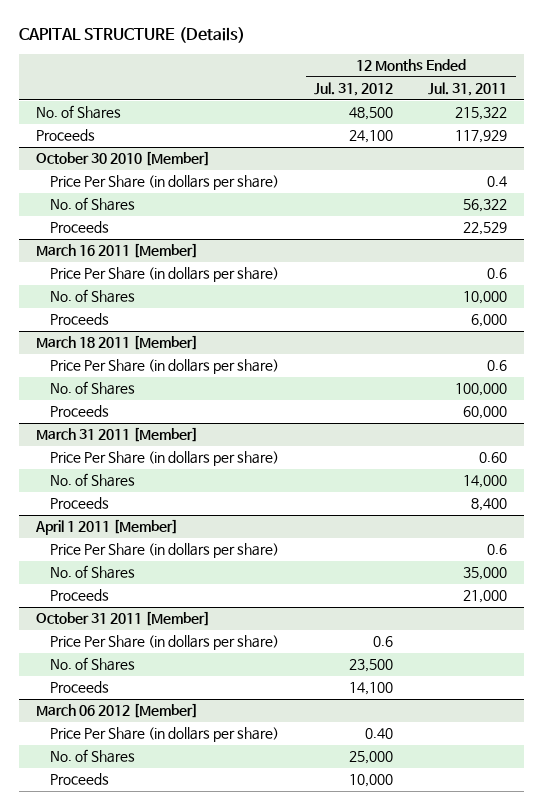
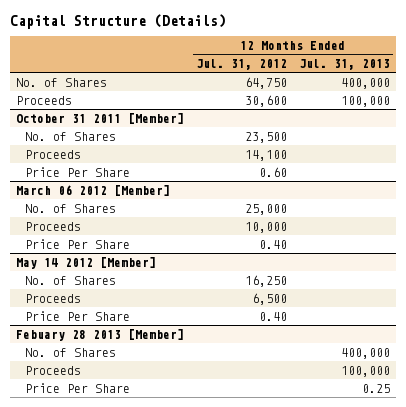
- CAPITAL STRUCTURE (Details)
+ Capital Structure (Details)
- | 12 Months Ended Jul. 31, 2012 | 12 Months Ended Jul. 31, 2011
+ | 12 Months Ended Jul. 31, 2012 | 12 Months Ended Jul. 31, 2013
- No. of Shares | 48,500 | 215,322
- Proceeds | 24,100 | 117,929
- October 30 2010 [Member]
- Price Per Share (in dollars per share) | | 0.4
- No. of Shares | | 56,322
- Proceeds | | 22,529
- March 16 2011 [Member]
- Price Per Share (in dollars per share) | | 0.6
- No. of Shares | | 10,000
- Proceeds | | 6,000
- March 18 2011 [Member]
- Price Per Share (in dollars per share) | | 0.6
- No. of Shares | | 100,000
- Proceeds | | 60,000
- March 31 2011 [Member]
- Price Per Share (in dollars per share) | | 0.60
- No. of Shares | | 14,000
- Proceeds | | 8,400
- April 1 2011 [Member]
- Price Per Share (in dollars per share) | | 0.6
- No. of Shares | | 35,000
- Proceeds | | 21,000
+ No. of Shares | 64,750 | 400,000
+ Proceeds | 30,600 | 100,000
@ October 31 2011 [Member]
- Price Per Share (in dollars per share) | 0.6 |
+ Price Per Share | 0.60 |
@ March 06 2012 [Member]
- Price Per Share (in dollars per share) | 0.40 |
+ Price Per Share | 0.40 |
+ May 14 2012 [Member]
+ No. of Shares | 16,250 |
+ Proceeds | 6,500 |
+ Price Per Share | 0.40 |
+ Febuary 28 2013 [Member]
+ No. of Shares | | 400,000
+ Proceeds | | 100,000
+ Price Per Share | | 0.25

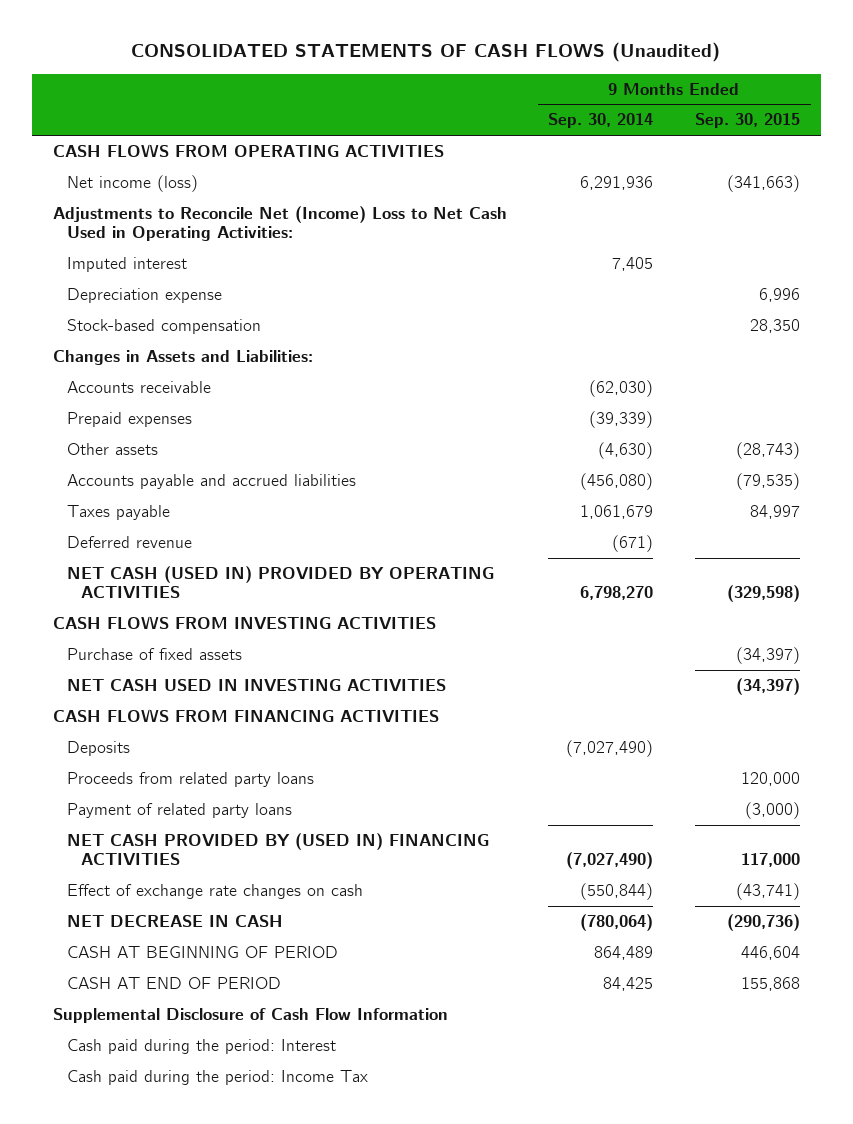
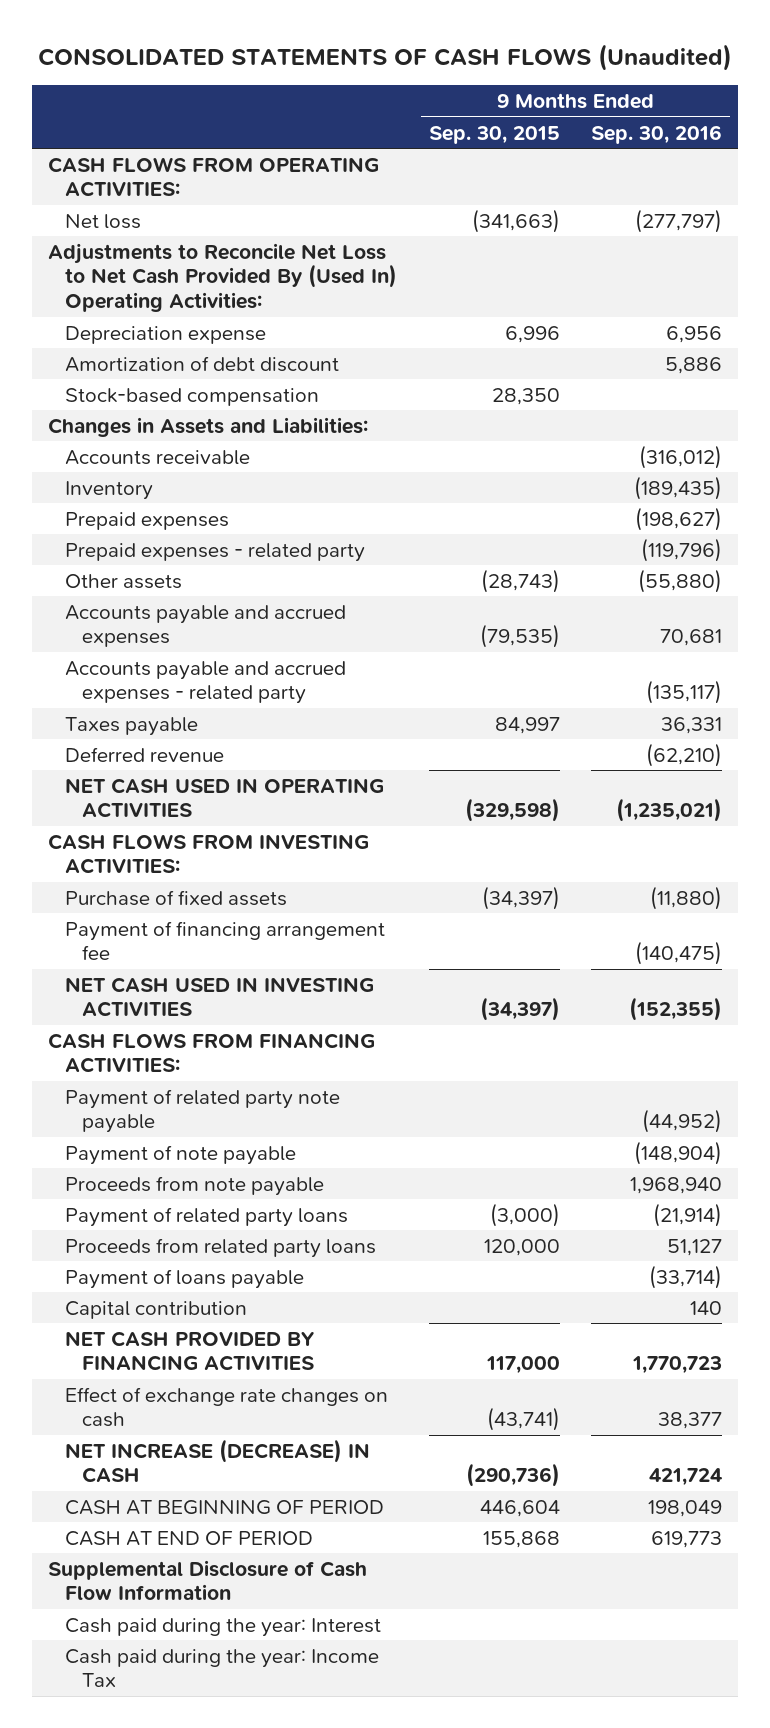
- | 9 Months Ended Sep. 30, 2014 | 9 Months Ended Sep. 30, 2015
+ | 9 Months Ended Sep. 30, 2015 | 9 Months Ended Sep. 30, 2016
- CASH FLOWS FROM OPERATING ACTIVITIES
- Net income (loss) | 6,291,936 | (341,663)
- Adjustments to Reconcile Net (Income) Loss to Net Cash Used in Operating Activities:
- Imputed interest | 7,405 |
+ CASH FLOWS FROM OPERATING ACTIVITIES:
+ Net loss | (341,663) | (277,797)
+ Adjustments to Reconcile Net Loss to Net Cash Provided By (Used In) Operating Activities:
+ Amortization of debt discount | | 5,886
+ Inventory | | (189,435)
+ Prepaid expenses - related party | | (119,796)
- Accounts payable and accrued liabilities | (456,080) | (79,535)
+ Accounts payable and accrued expenses | (79,535) | 70,681
+ Accounts payable and accrued expenses - related party | | (135,117)
- NET CASH (USED IN) PROVIDED BY OPERATING ACTIVITIES | 6,798,270 | (329,598)
- CASH FLOWS FROM INVESTING ACTIVITIES
+ NET CASH USED IN OPERATING ACTIVITIES | (329,598) | (1,235,021)
+ CASH FLOWS FROM INVESTING ACTIVITIES:
+ Payment of financing arrangement fee | | (140,475)
- CASH FLOWS FROM FINANCING ACTIVITIES
- Deposits | (7,027,490) |
+ CASH FLOWS FROM FINANCING ACTIVITIES:
+ Payment of related party note payable | | (44,952)
+ Payment of note payable | | (148,904)
+ Proceeds from note payable | | 1,968,940
- NET CASH PROVIDED BY (USED IN) FINANCING ACTIVITIES | (7,027,490) | 117,000
moved down: Proceeds from related party loans | 120,000 | 51,127
+ Payment of loans payable | | (33,714)
+ Capital contribution | | 140
+ NET CASH PROVIDED BY FINANCING ACTIVITIES | 117,000 | 1,770,723
- NET DECREASE IN CASH | (780,064) | (290,736)
+ NET INCREASE (DECREASE) IN CASH | (290,736) | 421,724
- Cash paid during the period: Interest
- Cash paid during the period: Income Tax
+ Cash paid during the year: Interest
+ Cash paid during the year: Income Tax

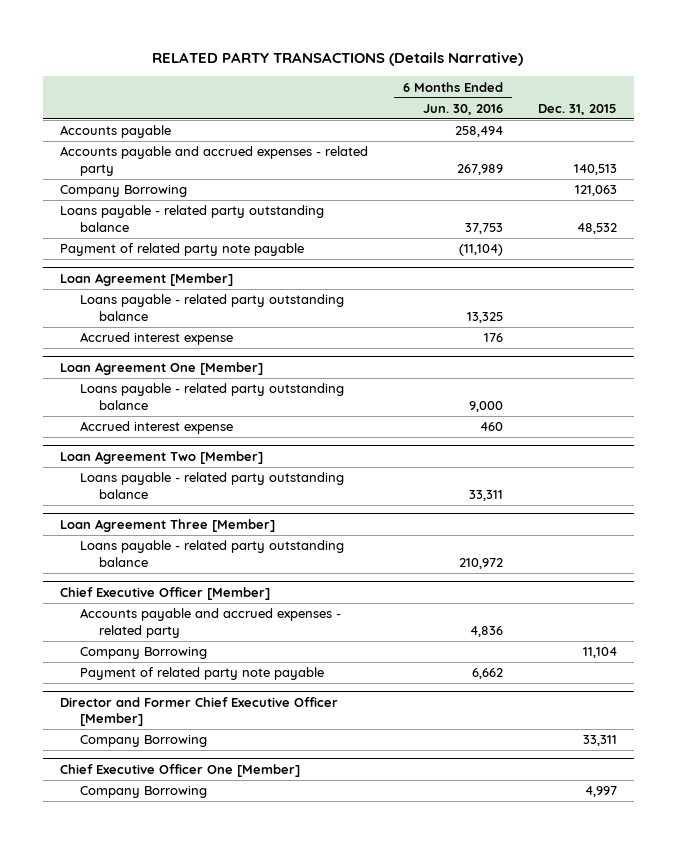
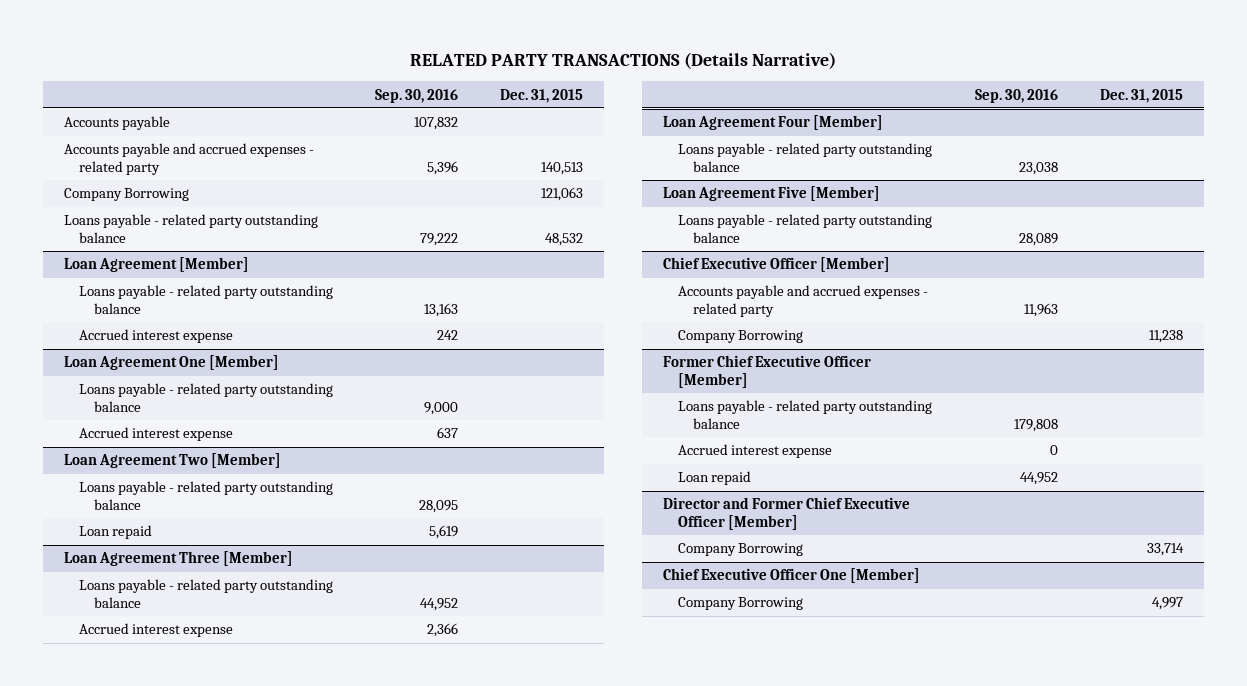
- | 6 Months Ended Jun. 30, 2016 | Dec. 31, 2015
+ | Sep. 30, 2016 | Dec. 31, 2015
- Payment of related party note payable | (11,104) |
@ Loan Agreement Two [Member]
+ Loan repaid | 5,619 |
@ Loan Agreement Three [Member]
+ Accrued interest expense | 2,366 |
+ Loan Agreement Four [Member]
+ Loans payable - related party outstanding balance | 23,038 |
+ Loan Agreement Five [Member]
+ Loans payable - related party outstanding balance | 28,089 |
@ Chief Executive Officer [Member]
- Company Borrowing | | 11,104
- Payment of related party note payable | 6,662 |
+ Company Borrowing | | 11,238
+ Former Chief Executive Officer [Member]
+ Loans payable - related party outstanding balance | 179,808 |
+ Accrued interest expense | 0 |
+ Loan repaid | 44,952 |
@ Director and Former Chief Executive Officer [Member]
- Company Borrowing | | 33,311
+ Company Borrowing | | 33,714

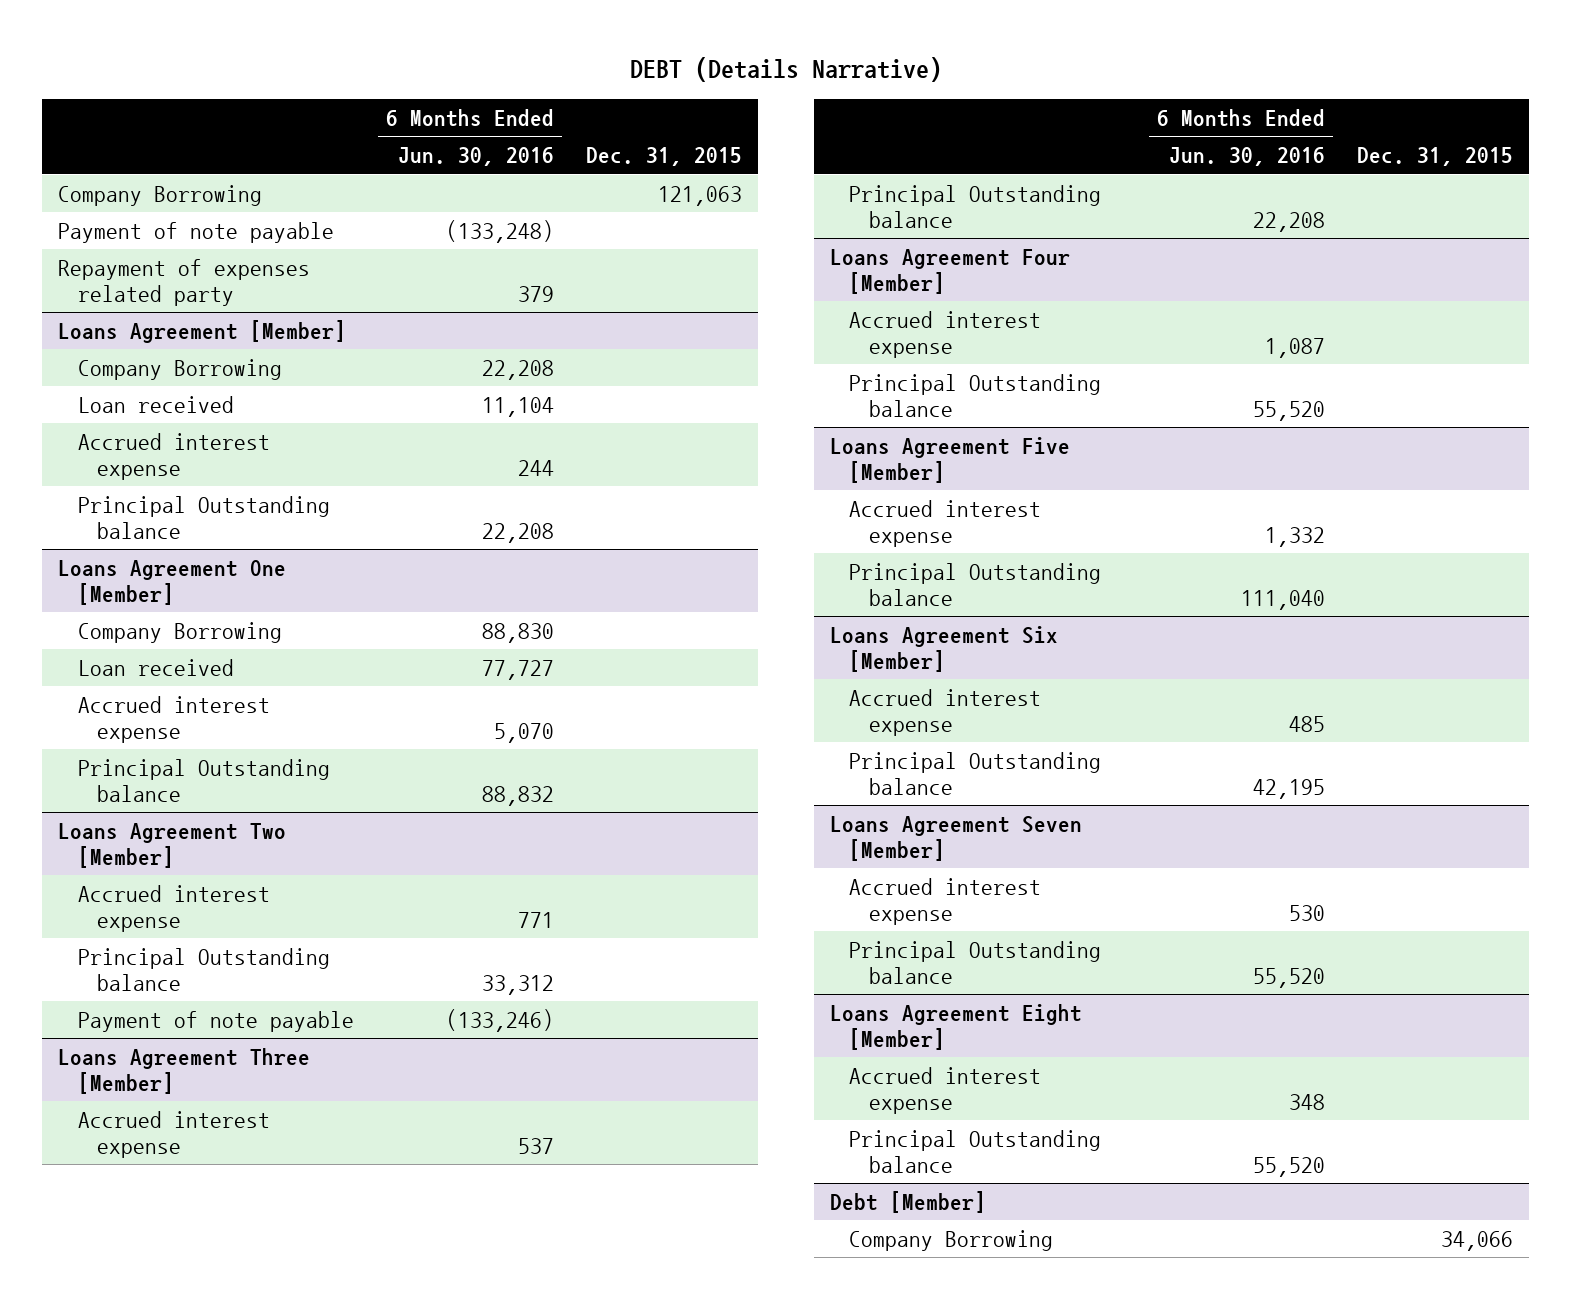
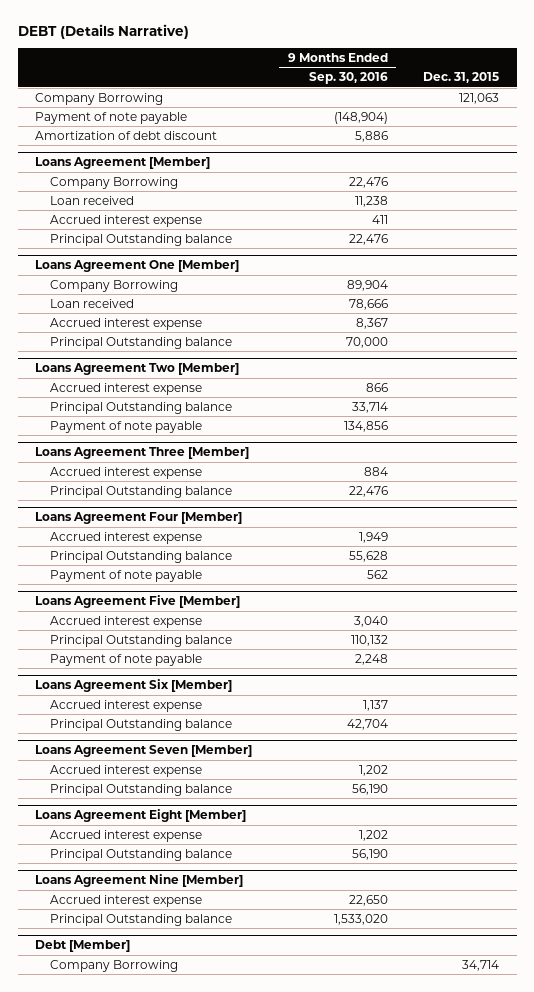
- | 6 Months Ended Jun. 30, 2016 | Dec. 31, 2015
+ | 9 Months Ended Sep. 30, 2016 | Dec. 31, 2015
- Repayment of expenses related party | 379 |
+ Amortization of debt discount | 5,886 |
@ Loans Agreement Four [Member]
+ Payment of note payable | 562 |
@ Loans Agreement Five [Member]
+ Payment of note payable | 2,248 |
+ Loans Agreement Nine [Member]
+ Accrued interest expense | 22,650 |
+ Principal Outstanding balance | 1,533,020 |
@ Debt [Member]
- Company Borrowing | | 34,066
+ Company Borrowing | | 34,714

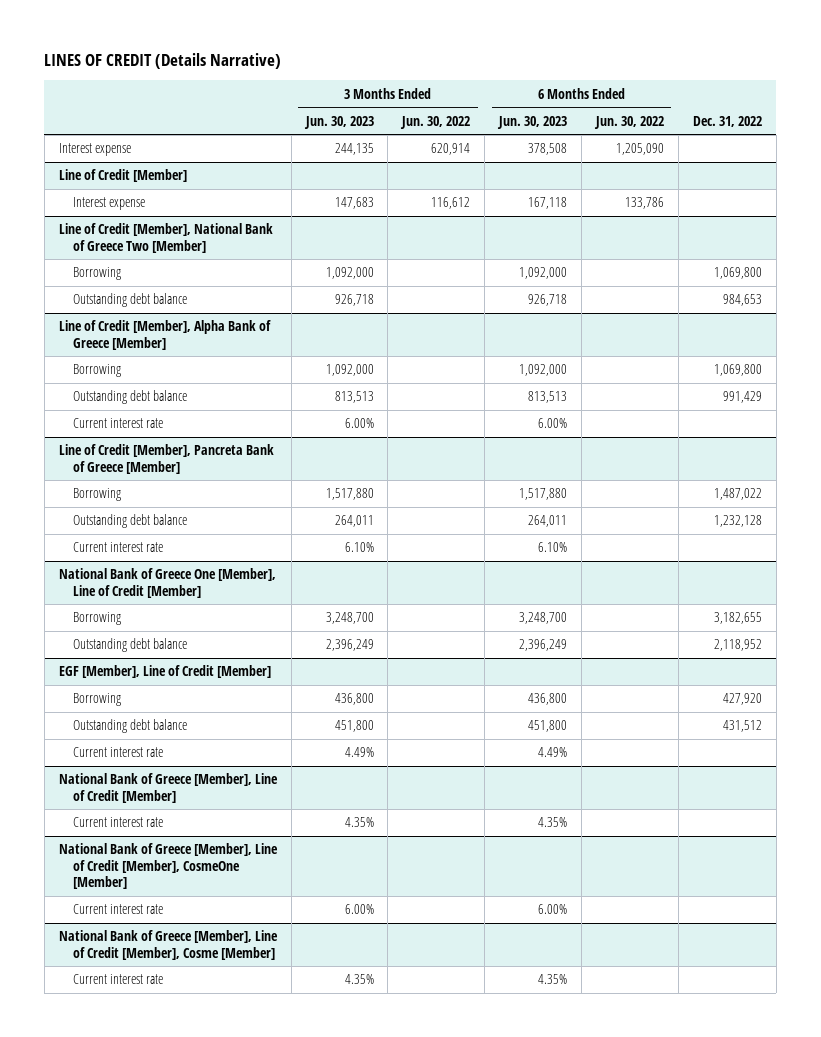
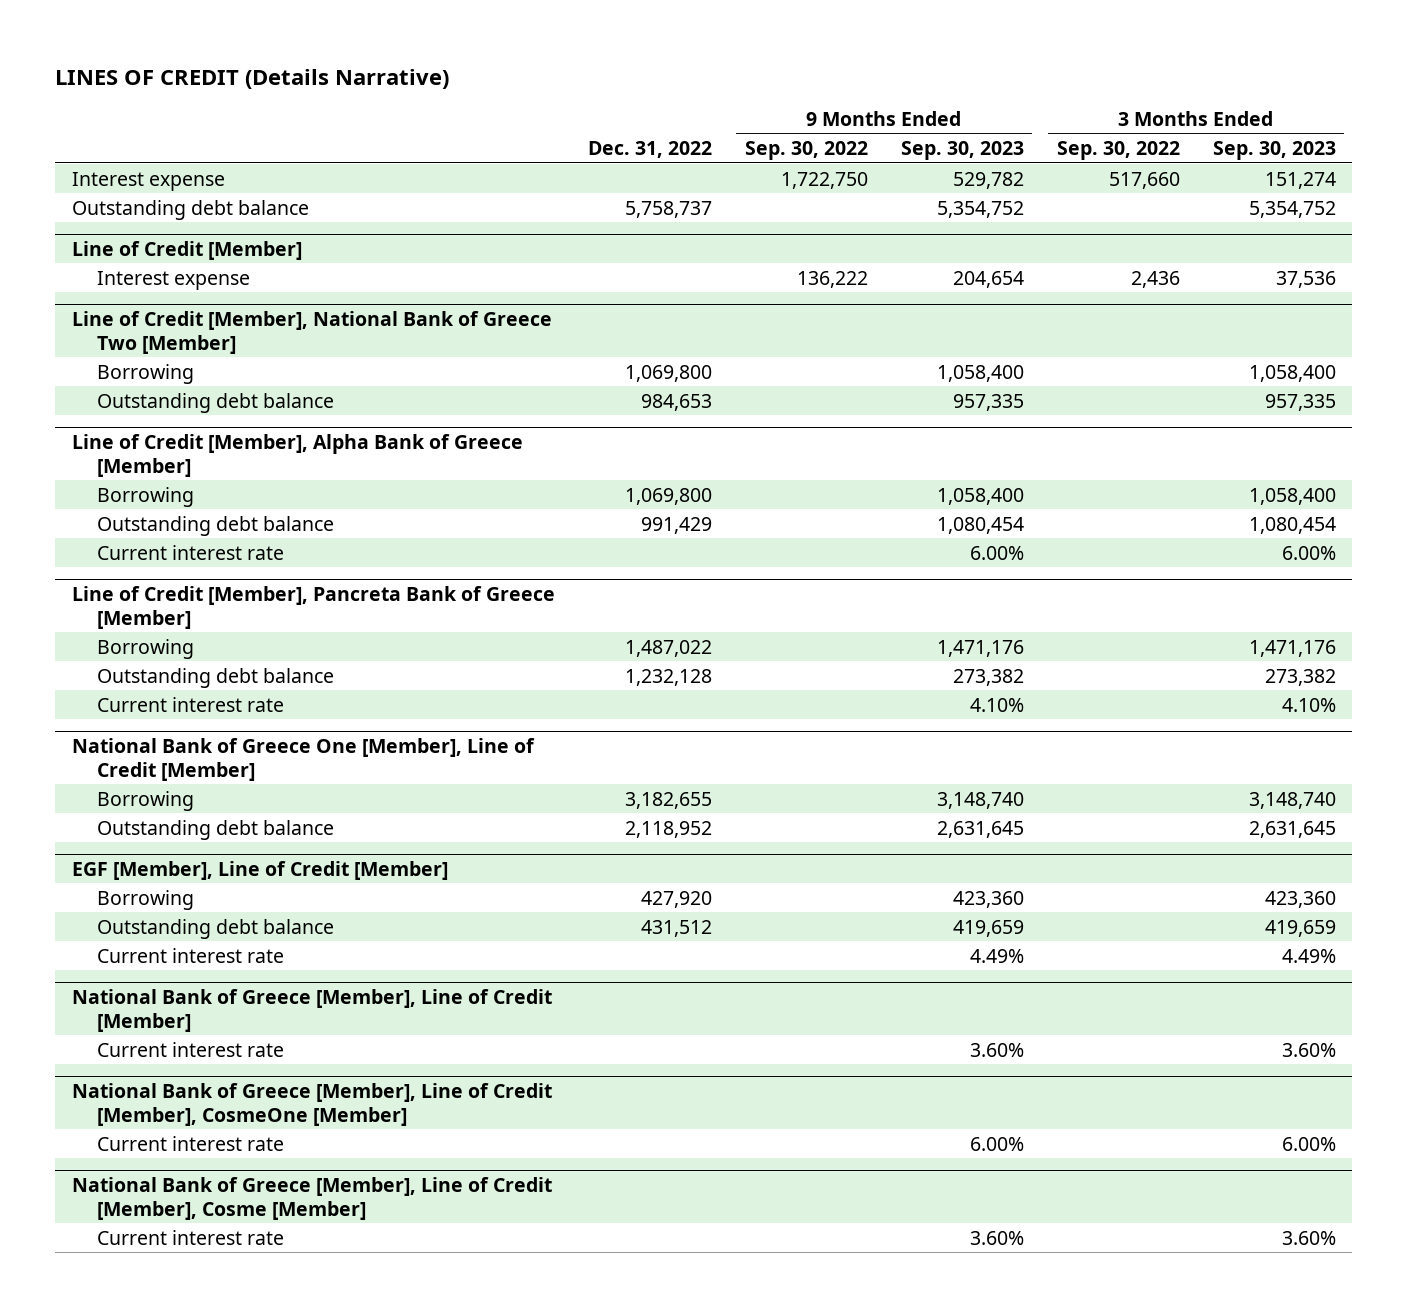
- | 3 Months Ended Jun. 30, 2023 | 3 Months Ended Jun. 30, 2022 | 6 Months Ended Jun. 30, 2023 | 6 Months Ended Jun. 30, 2022 | Dec. 31, 2022
+ | Dec. 31, 2022 | 9 Months Ended Sep. 30, 2022 | 9 Months Ended Sep. 30, 2023 | 3 Months Ended Sep. 30, 2022 | 3 Months Ended Sep. 30, 2023
+ Outstanding debt balance | 5,758,737 | | 5,354,752 | | 5,354,752

